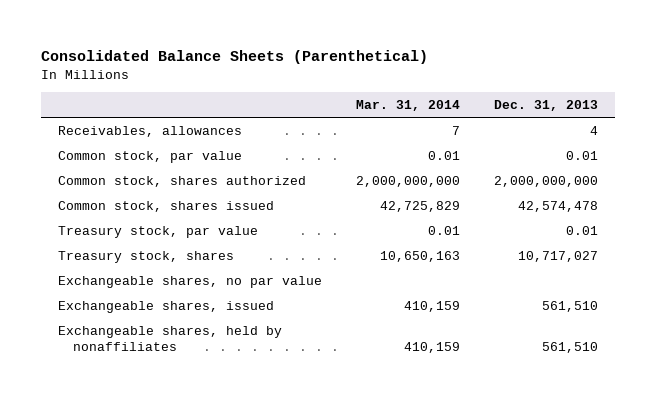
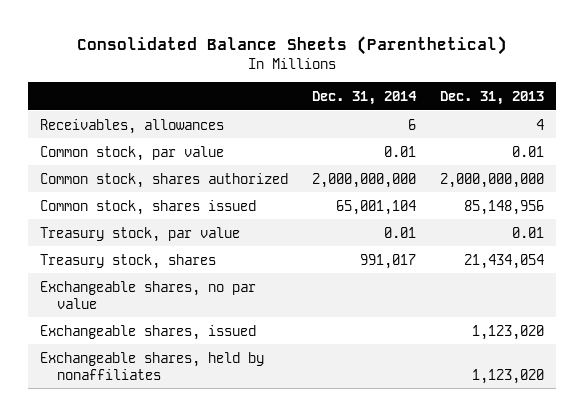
- | Mar. 31, 2014 | Dec. 31, 2013
+ | Dec. 31, 2014 | Dec. 31, 2013
- Common stock, shares issued | 42,725,829 | 42,574,478
+ Common stock, shares issued | 65,001,104 | 85,148,956
- Treasury stock, shares | 10,650,163 | 10,717,027
+ Treasury stock, shares | 991,017 | 21,434,054
- Exchangeable shares, issued | 410,159 | 561,510
- Exchangeable shares, held by nonaffiliates | 410,159 | 561,510
+ Exchangeable shares, issued | | 1,123,020
+ Exchangeable shares, held by nonaffiliates | | 1,123,020

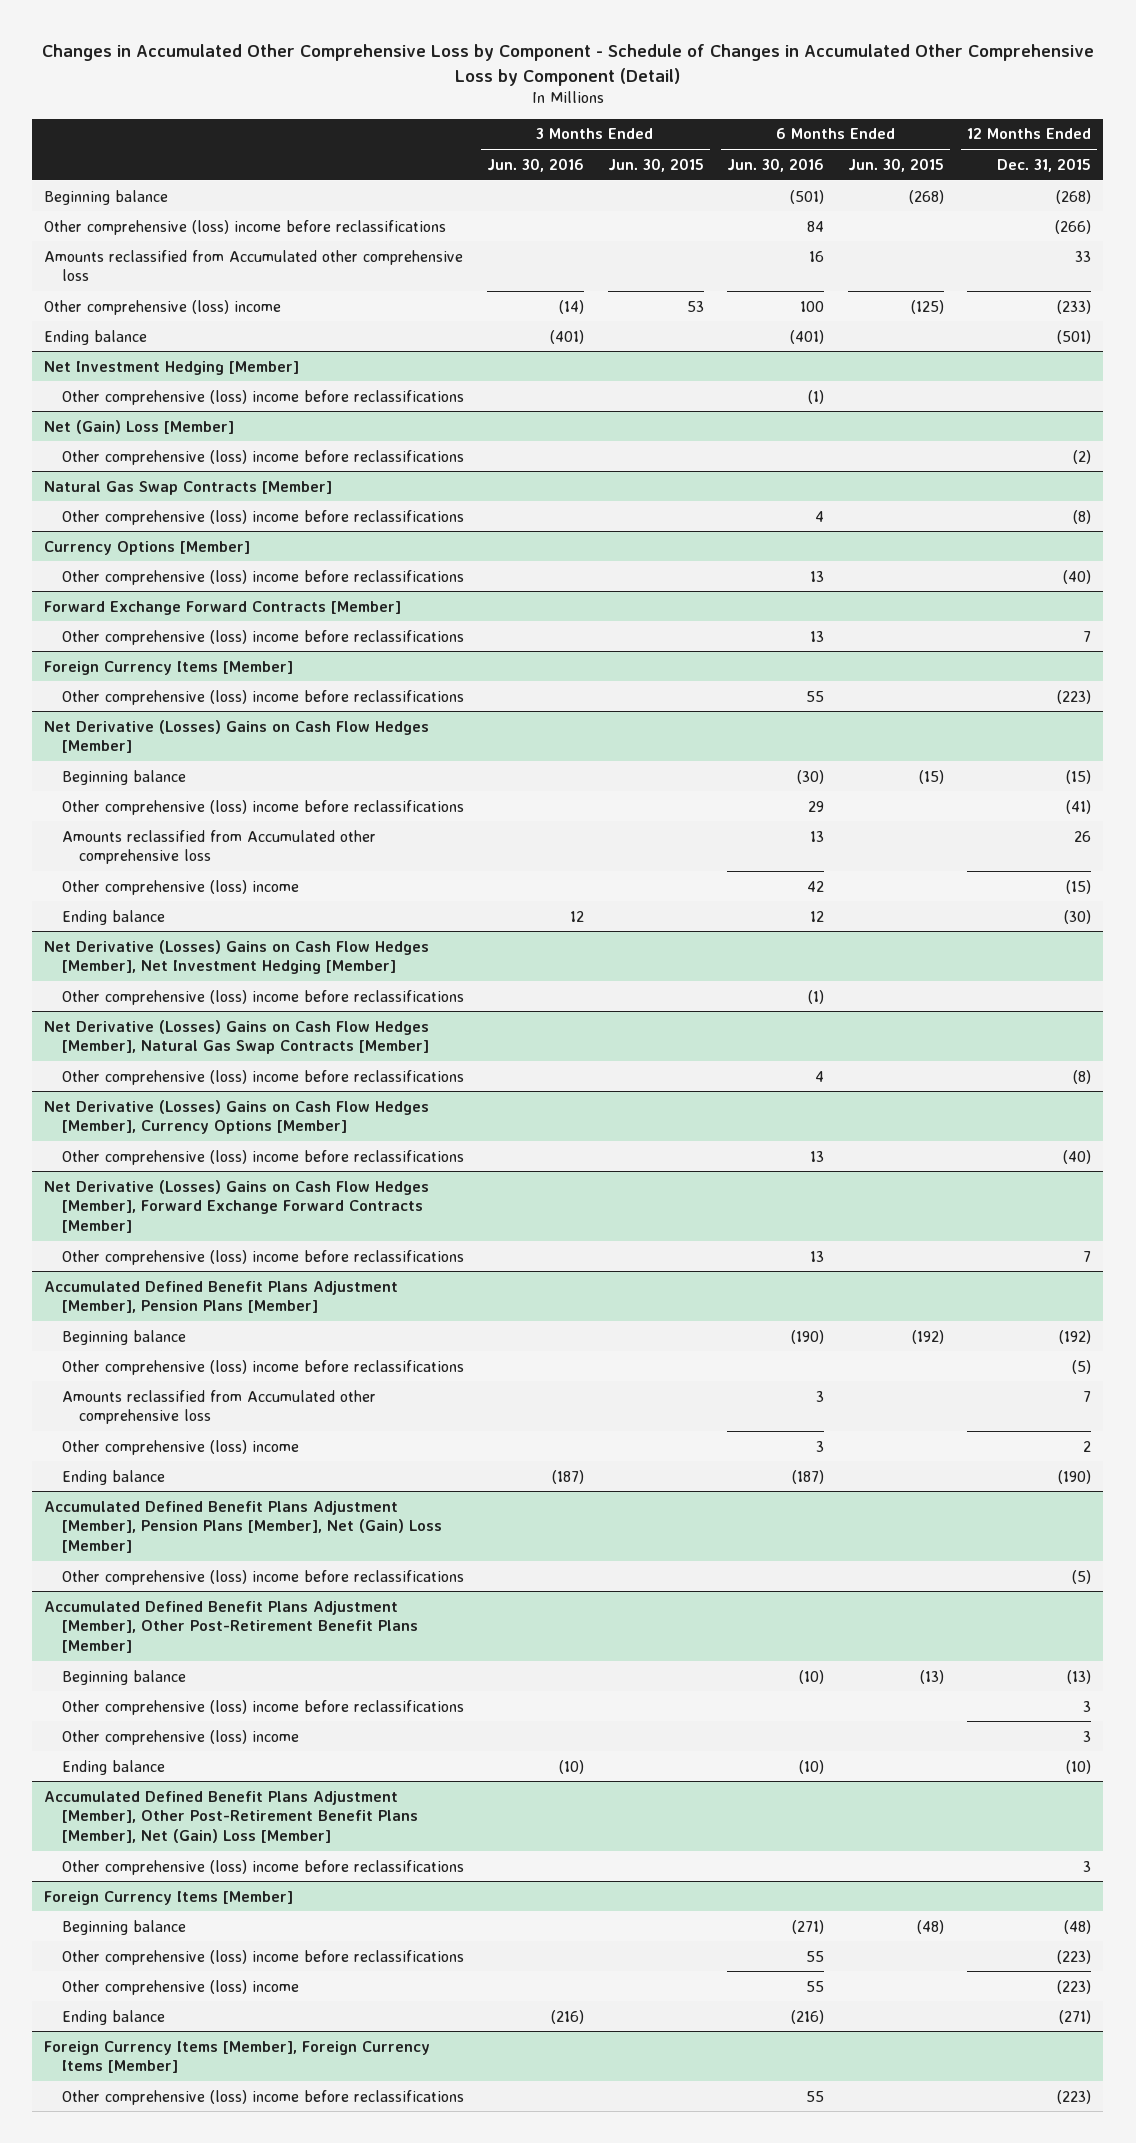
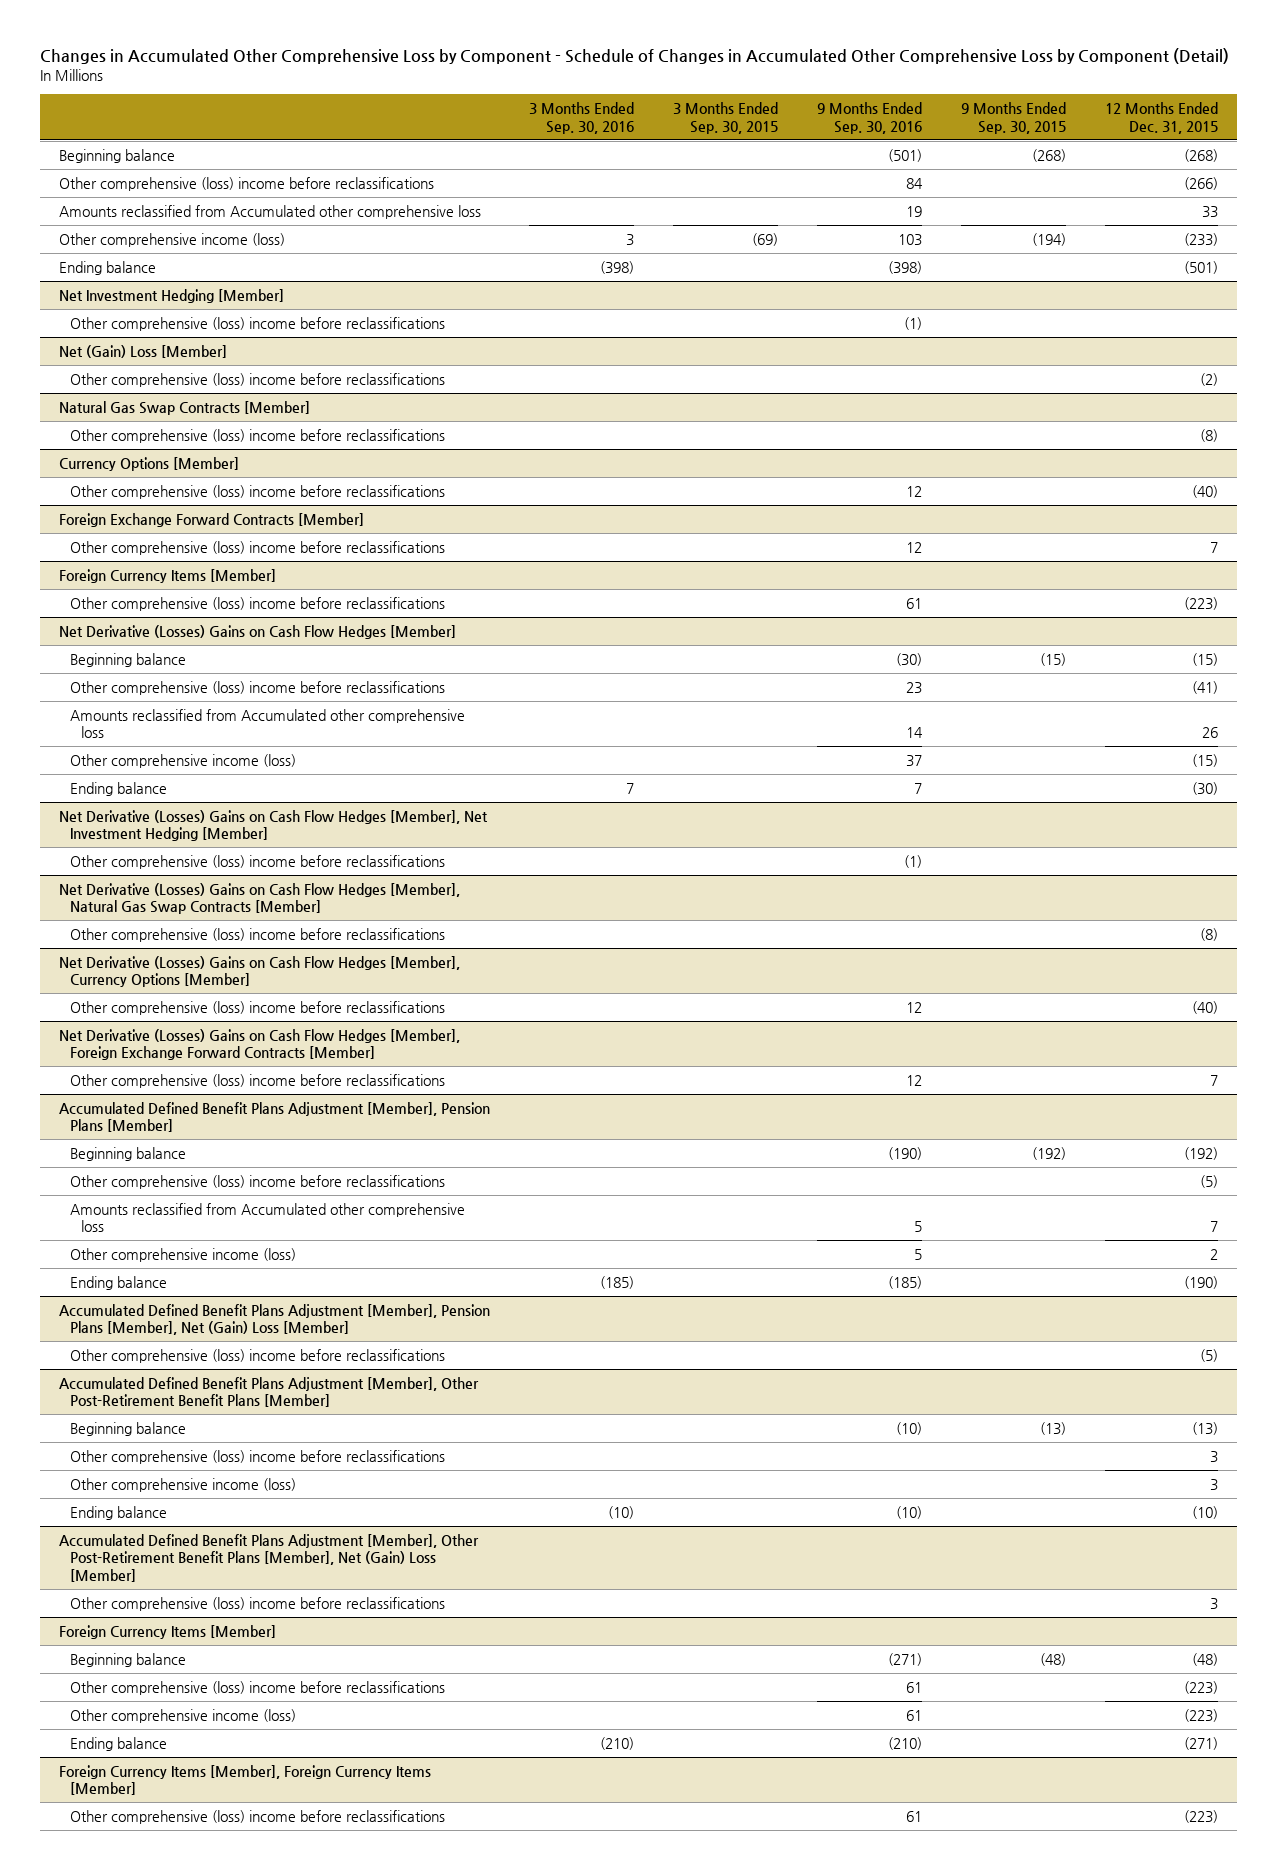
- | 3 Months Ended Jun. 30, 2016 | 3 Months Ended Jun. 30, 2015 | 6 Months Ended Jun. 30, 2016 | 6 Months Ended Jun. 30, 2015 | 12 Months Ended Dec. 31, 2015
+ | 3 Months Ended Sep. 30, 2016 | 3 Months Ended Sep. 30, 2015 | 9 Months Ended Sep. 30, 2016 | 9 Months Ended Sep. 30, 2015 | 12 Months Ended Dec. 31, 2015
- Other comprehensive (loss) income | (14) | 53 | 100 | (125) | (233)
+ Other comprehensive income (loss) | 3 | (69) | 103 | (194) | (233)
- Forward Exchange Forward Contracts [Member]
+ Foreign Exchange Forward Contracts [Member]
@ Net Derivative (Losses) Gains on Cash Flow Hedges [Member]
- Other comprehensive (loss) income | | | 42 | | (15)
+ Other comprehensive income (loss) | | | 37 | | (15)
- Net Derivative (Losses) Gains on Cash Flow Hedges [Member], Forward Exchange Forward Contracts [Member]
+ Net Derivative (Losses) Gains on Cash Flow Hedges [Member], Foreign Exchange Forward Contracts [Member]
@ Accumulated Defined Benefit Plans Adjustment [Member], Pension Plans [Member]
- Other comprehensive (loss) income | | | 3 | | 2
+ Other comprehensive income (loss) | | | 5 | | 2
@ Accumulated Defined Benefit Plans Adjustment [Member], Other Post-Retirement Benefit Plans [Member]
- Other comprehensive (loss) income | | | | | 3
+ Other comprehensive income (loss) | | | | | 3
@ Foreign Currency Items [Member]
- Other comprehensive (loss) income | | | 55 | | (223)
+ Other comprehensive income (loss) | | | 61 | | (223)

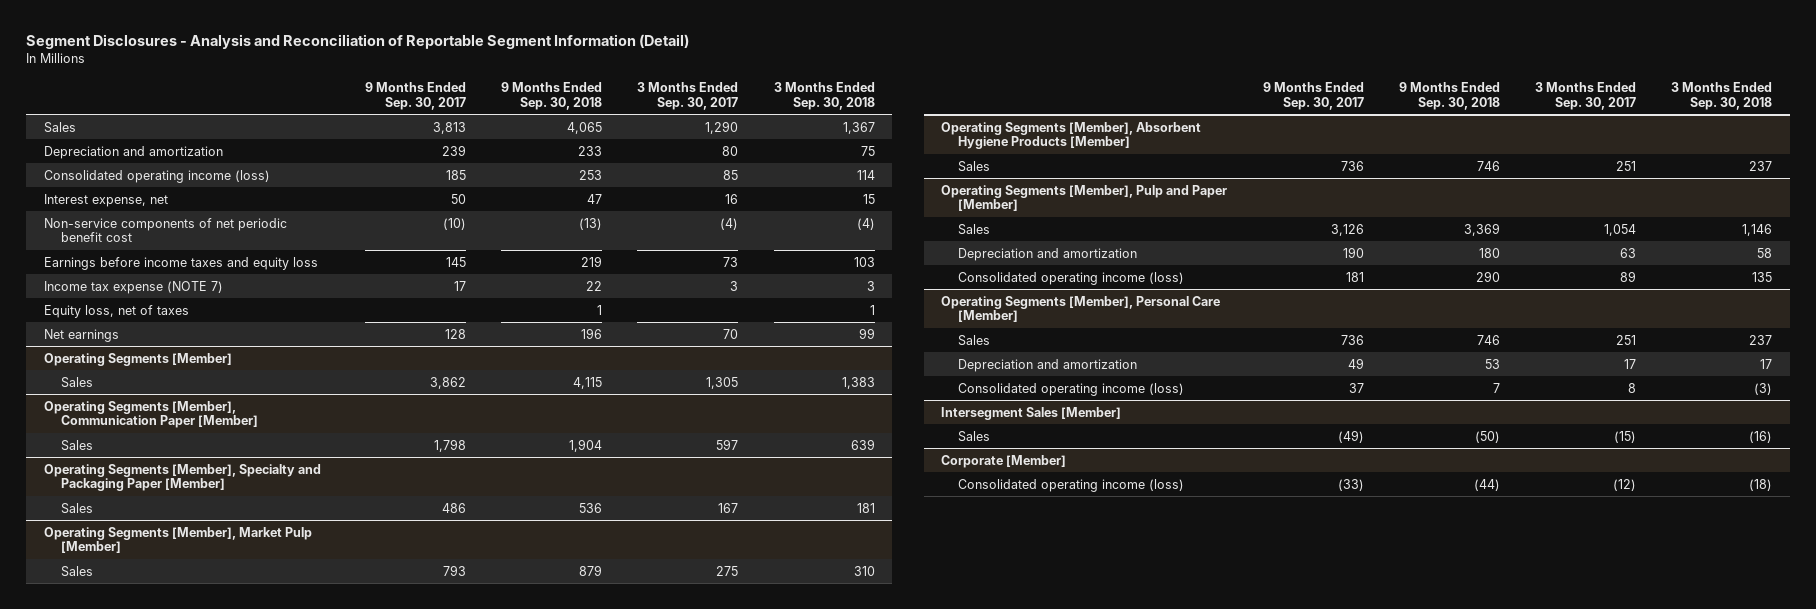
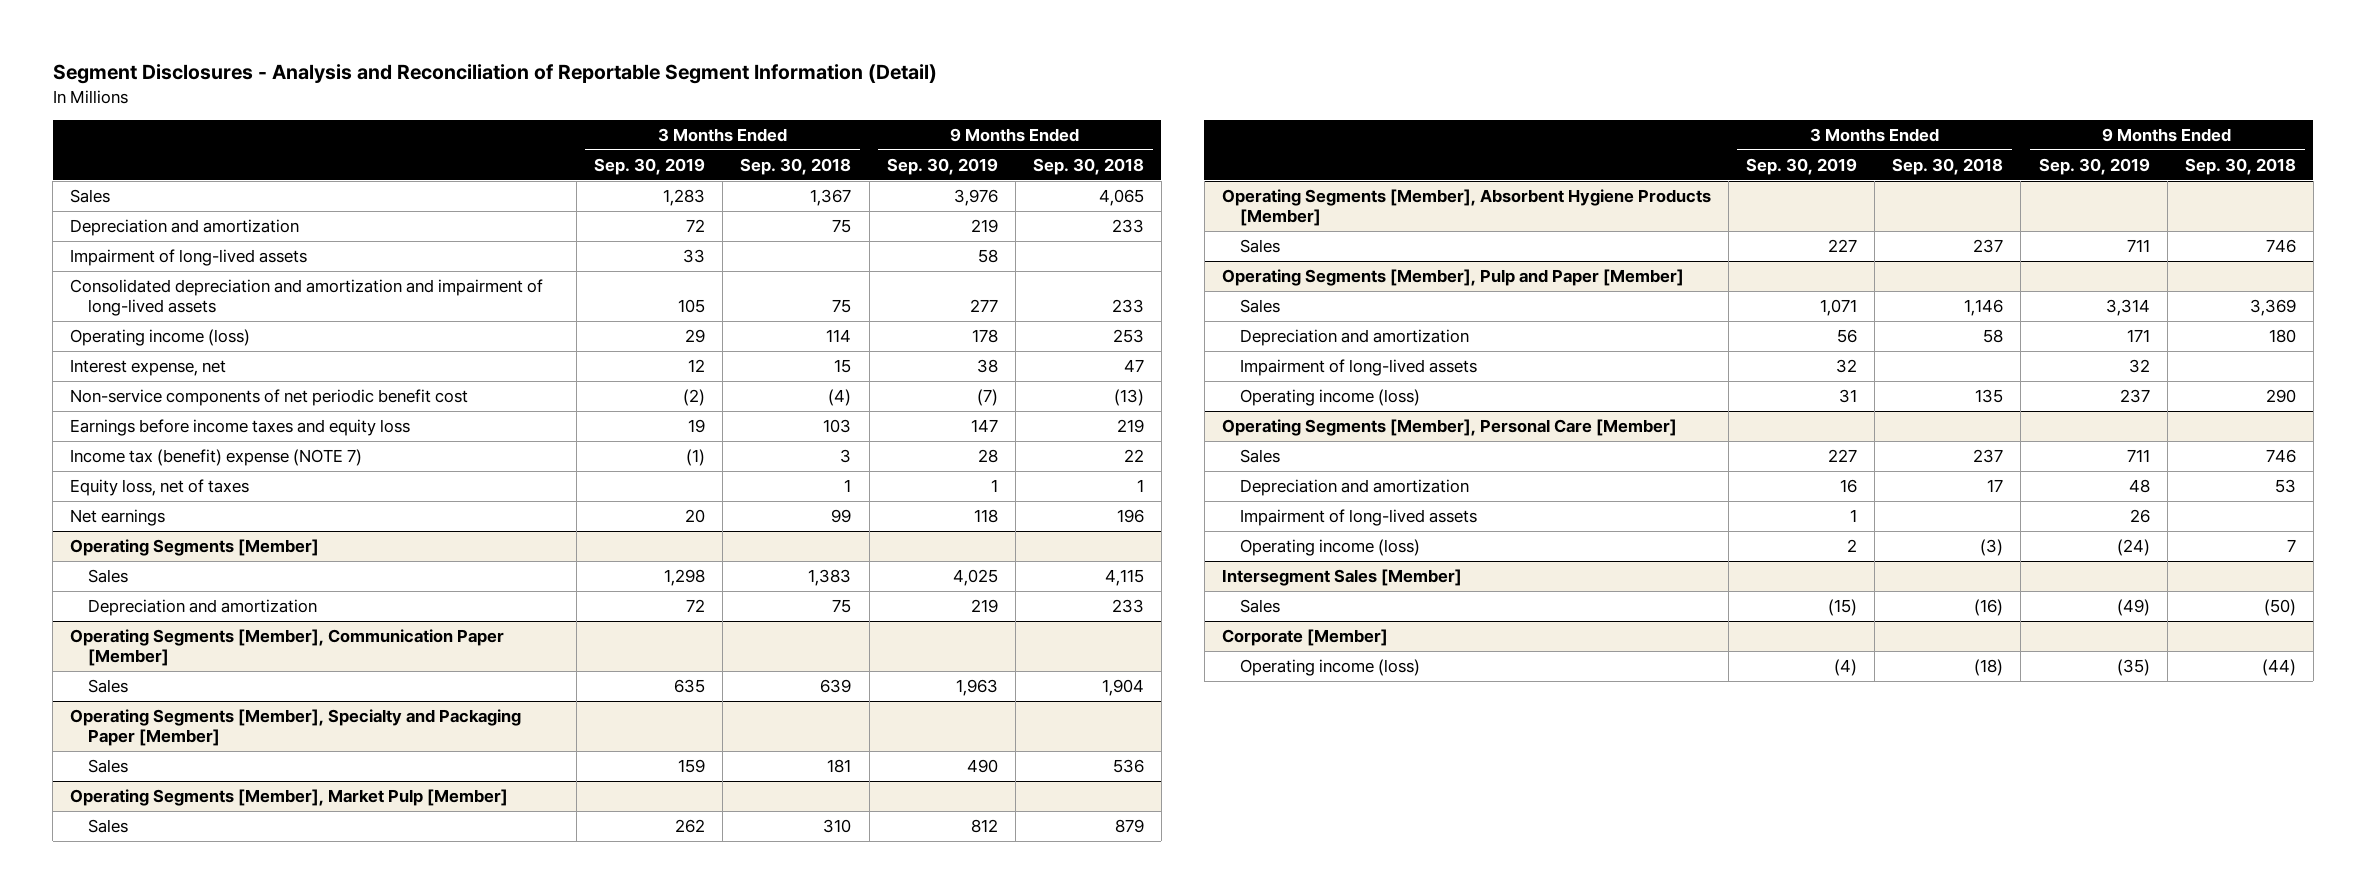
- | 9 Months Ended Sep. 30, 2017 | 9 Months Ended Sep. 30, 2018 | 3 Months Ended Sep. 30, 2017 | 3 Months Ended Sep. 30, 2018
+ | 3 Months Ended Sep. 30, 2019 | 3 Months Ended Sep. 30, 2018 | 9 Months Ended Sep. 30, 2019 | 9 Months Ended Sep. 30, 2018
- Consolidated operating income (loss) | 185 | 253 | 85 | 114
+ Impairment of long-lived assets | 33 | | 58 |
+ Consolidated depreciation and amortization and impairment of long-lived assets | 105 | 75 | 277 | 233
+ Operating income (loss) | 29 | 114 | 178 | 253
- Income tax expense (NOTE 7) | 17 | 22 | 3 | 3
+ Income tax (benefit) expense (NOTE 7) | (1) | 3 | 28 | 22
@ Operating Segments [Member]
+ Depreciation and amortization | 72 | 75 | 219 | 233
@ Operating Segments [Member], Pulp and Paper [Member]
- Consolidated operating income (loss) | 181 | 290 | 89 | 135
+ Impairment of long-lived assets | 32 | | 32 |
+ Operating income (loss) | 31 | 135 | 237 | 290
@ Operating Segments [Member], Personal Care [Member]
- Consolidated operating income (loss) | 37 | 7 | 8 | (3)
+ Impairment of long-lived assets | 1 | | 26 |
+ Operating income (loss) | 2 | (3) | (24) | 7
@ Corporate [Member]
- Consolidated operating income (loss) | (33) | (44) | (12) | (18)
+ Operating income (loss) | (4) | (18) | (35) | (44)

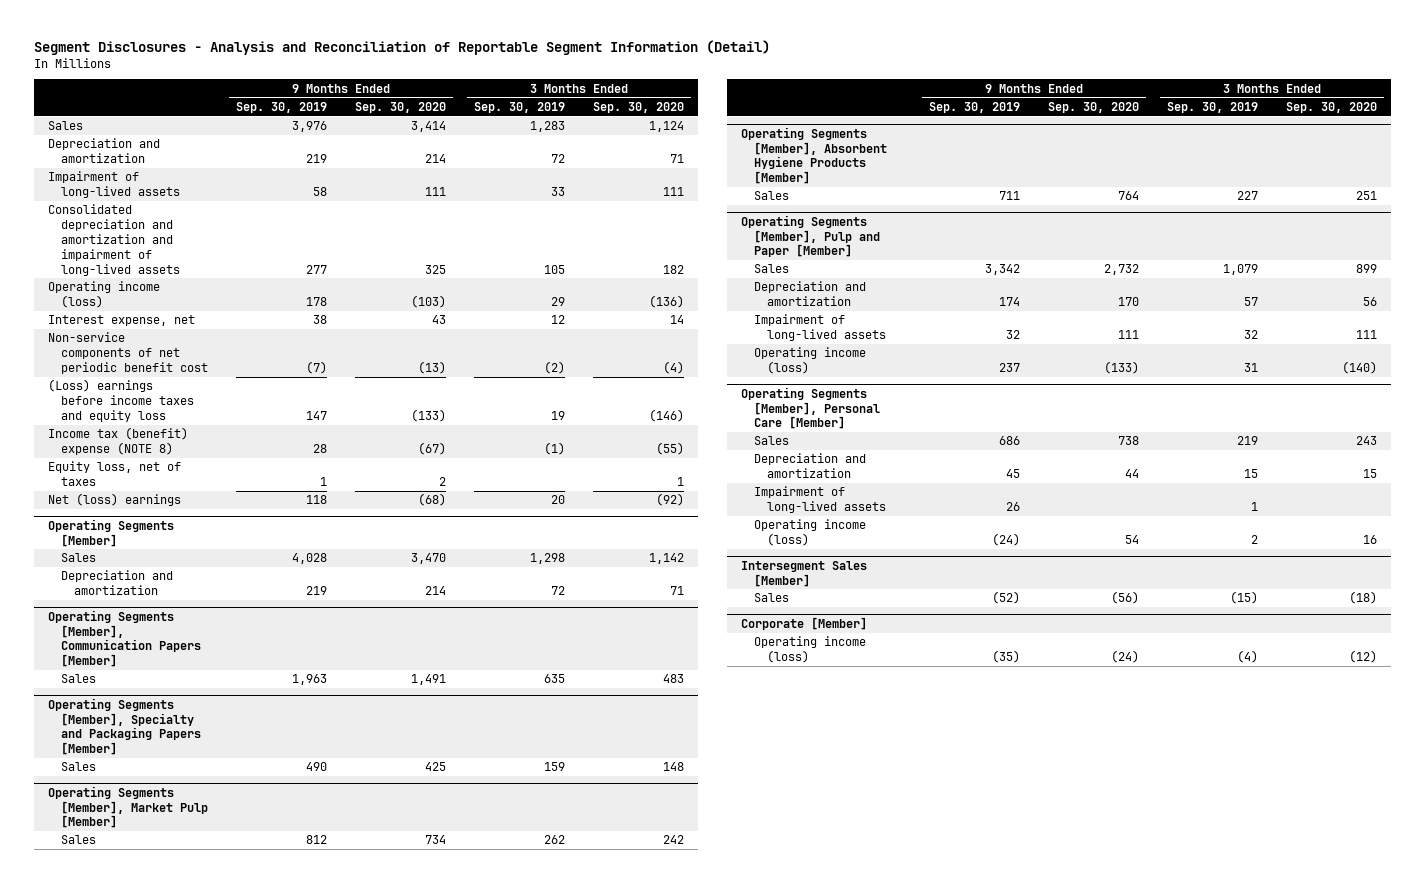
- | 3 Months Ended Sep. 30, 2019 | 3 Months Ended Sep. 30, 2018 | 9 Months Ended Sep. 30, 2019 | 9 Months Ended Sep. 30, 2018
+ | 9 Months Ended Sep. 30, 2019 | 9 Months Ended Sep. 30, 2020 | 3 Months Ended Sep. 30, 2019 | 3 Months Ended Sep. 30, 2020
- Earnings before income taxes and equity loss | 19 | 103 | 147 | 219
- Income tax (benefit) expense (NOTE 7) | (1) | 3 | 28 | 22
+ (Loss) earnings before income taxes and equity loss | 147 | (133) | 19 | (146)
+ Income tax (benefit) expense (NOTE 8) | 28 | (67) | (1) | (55)
- Net earnings | 20 | 99 | 118 | 196
+ Net (loss) earnings | 118 | (68) | 20 | (92)
@ Operating Segments [Member]
- Sales | 1,298 | 1,383 | 4,025 | 4,115
+ Sales | 4,028 | 3,470 | 1,298 | 1,142
- Operating Segments [Member], Communication Paper [Member]
+ Operating Segments [Member], Communication Papers [Member]
- Operating Segments [Member], Specialty and Packaging Paper [Member]
+ Operating Segments [Member], Specialty and Packaging Papers [Member]
@ Operating Segments [Member], Pulp and Paper [Member]
- Sales | 1,071 | 1,146 | 3,314 | 3,369
- Depreciation and amortization | 56 | 58 | 171 | 180
+ Sales | 3,342 | 2,732 | 1,079 | 899
+ Depreciation and amortization | 174 | 170 | 57 | 56
@ Operating Segments [Member], Personal Care [Member]
- Sales | 227 | 237 | 711 | 746
- Depreciation and amortization | 16 | 17 | 48 | 53
+ Sales | 686 | 738 | 219 | 243
+ Depreciation and amortization | 45 | 44 | 15 | 15
@ Intersegment Sales [Member]
- Sales | (15) | (16) | (49) | (50)
+ Sales | (52) | (56) | (15) | (18)

